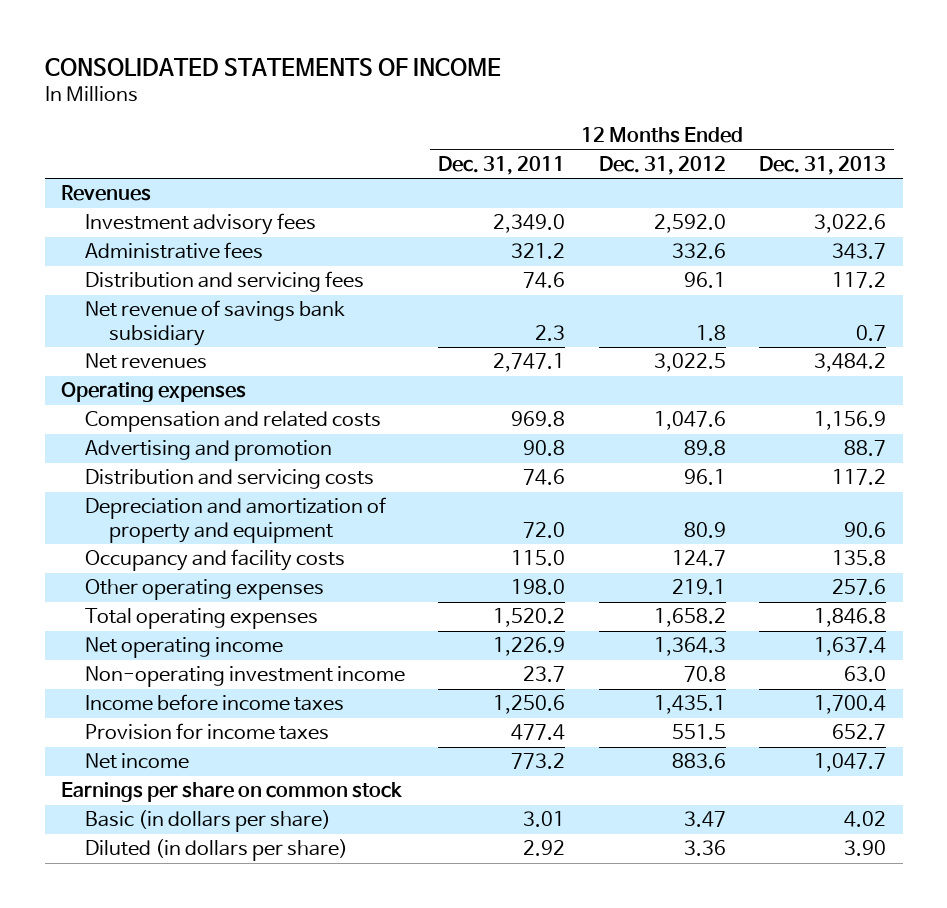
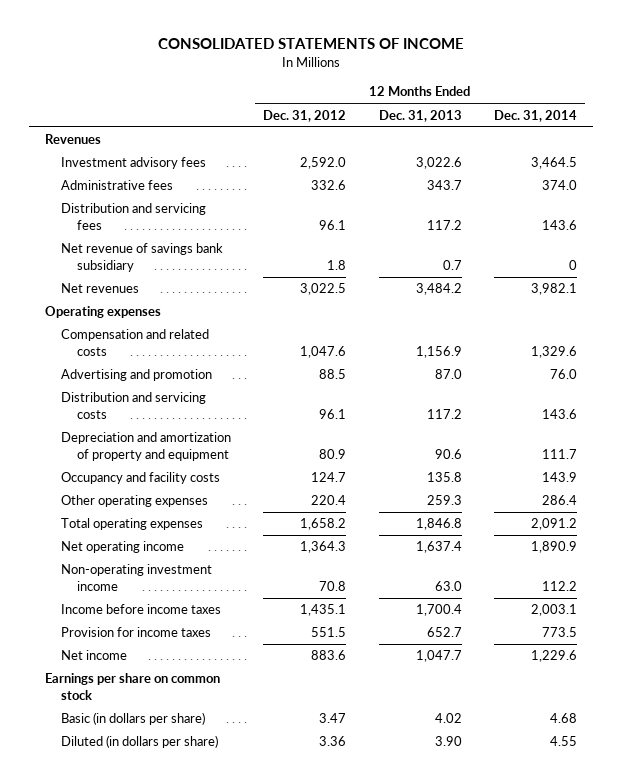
- | 12 Months Ended Dec. 31, 2011 | 12 Months Ended Dec. 31, 2012 | 12 Months Ended Dec. 31, 2013
+ | 12 Months Ended Dec. 31, 2012 | 12 Months Ended Dec. 31, 2013 | 12 Months Ended Dec. 31, 2014
- Advertising and promotion | 90.8 | 89.8 | 88.7
+ Advertising and promotion | 88.5 | 87.0 | 76.0
- Other operating expenses | 198.0 | 219.1 | 257.6
+ Other operating expenses | 220.4 | 259.3 | 286.4

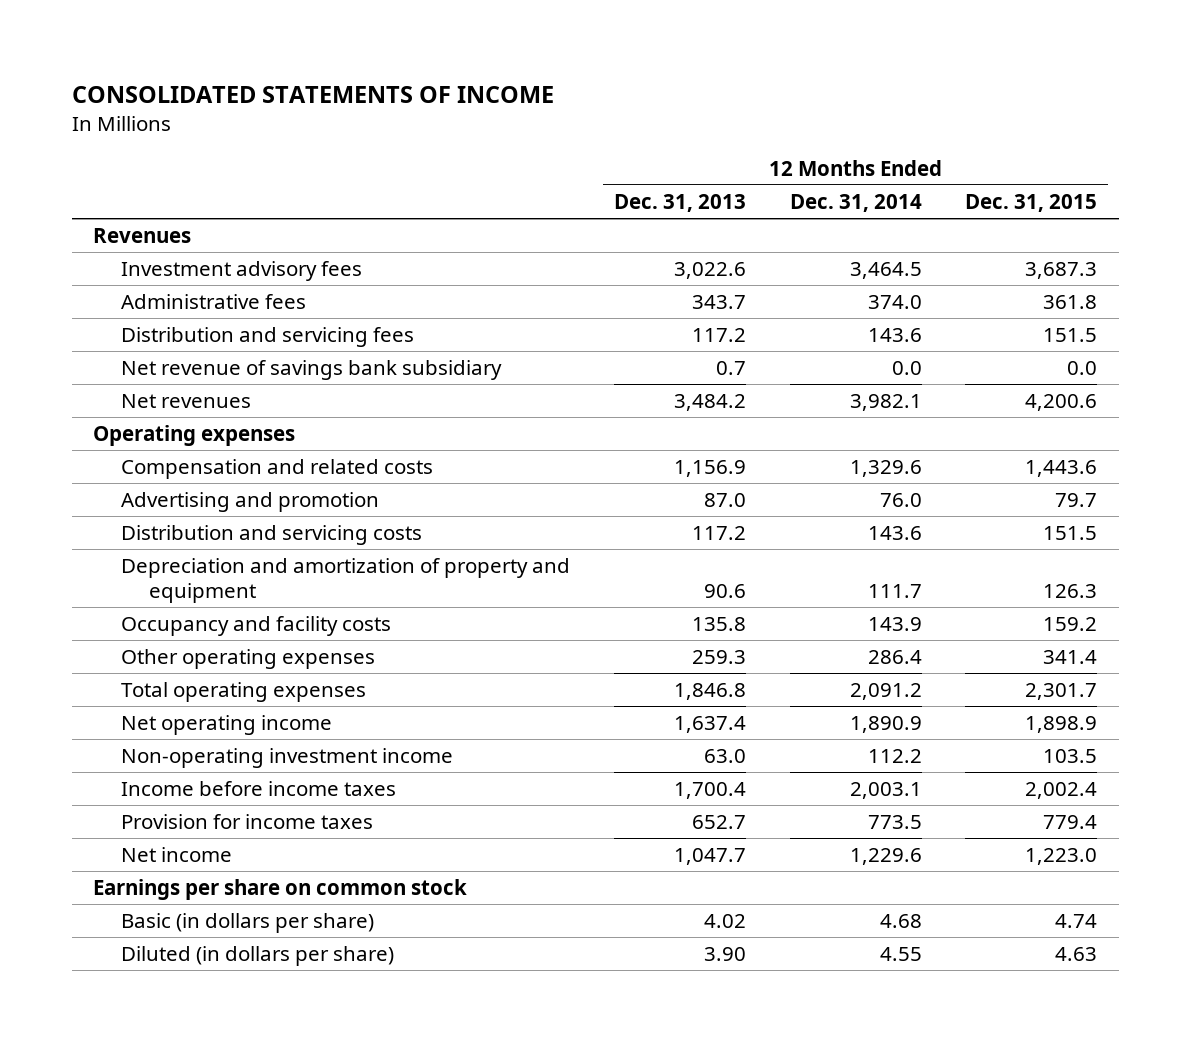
- | 12 Months Ended Dec. 31, 2012 | 12 Months Ended Dec. 31, 2013 | 12 Months Ended Dec. 31, 2014
+ | 12 Months Ended Dec. 31, 2013 | 12 Months Ended Dec. 31, 2014 | 12 Months Ended Dec. 31, 2015
- Net revenue of savings bank subsidiary | 1.8 | 0.7 | 0
+ Net revenue of savings bank subsidiary | 0.7 | 0.0 | 0.0

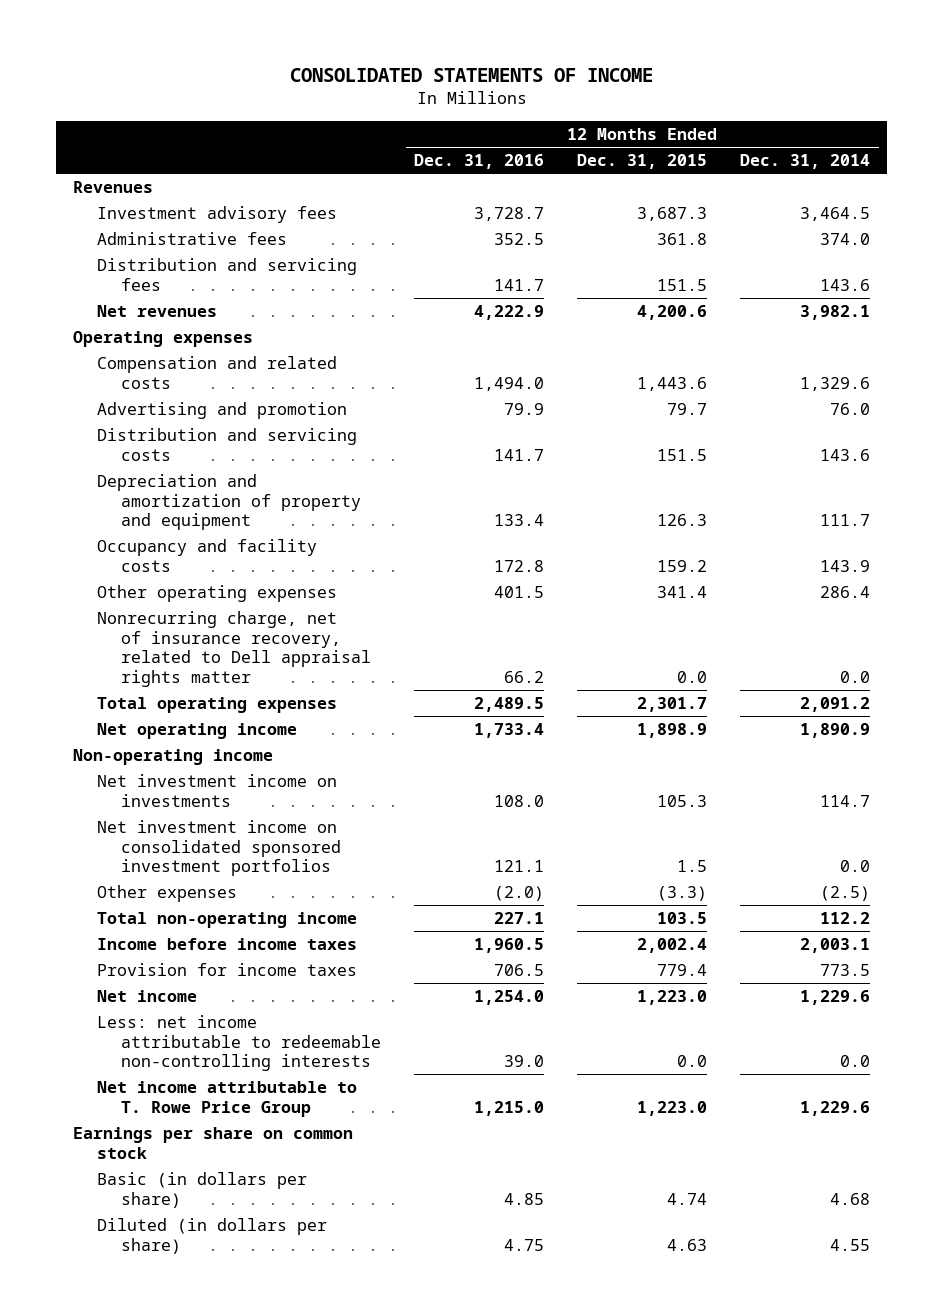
- | 12 Months Ended Dec. 31, 2013 | 12 Months Ended Dec. 31, 2014 | 12 Months Ended Dec. 31, 2015
+ | 12 Months Ended Dec. 31, 2016 | 12 Months Ended Dec. 31, 2015 | 12 Months Ended Dec. 31, 2014
- Net revenue of savings bank subsidiary | 0.7 | 0.0 | 0.0
+ Nonrecurring charge, net of insurance recovery, related to Dell appraisal rights matter | 66.2 | 0.0 | 0.0
- Non-operating investment income | 63.0 | 112.2 | 103.5
+ Non-operating income
+ Net investment income on investments | 108.0 | 105.3 | 114.7
+ Net investment income on consolidated sponsored investment portfolios | 121.1 | 1.5 | 0.0
+ Other expenses | (2.0) | (3.3) | (2.5)
+ Total non-operating income | 227.1 | 103.5 | 112.2
+ Less: net income attributable to redeemable non-controlling interests | 39.0 | 0.0 | 0.0
+ Net income attributable to T. Rowe Price Group | 1,215.0 | 1,223.0 | 1,229.6

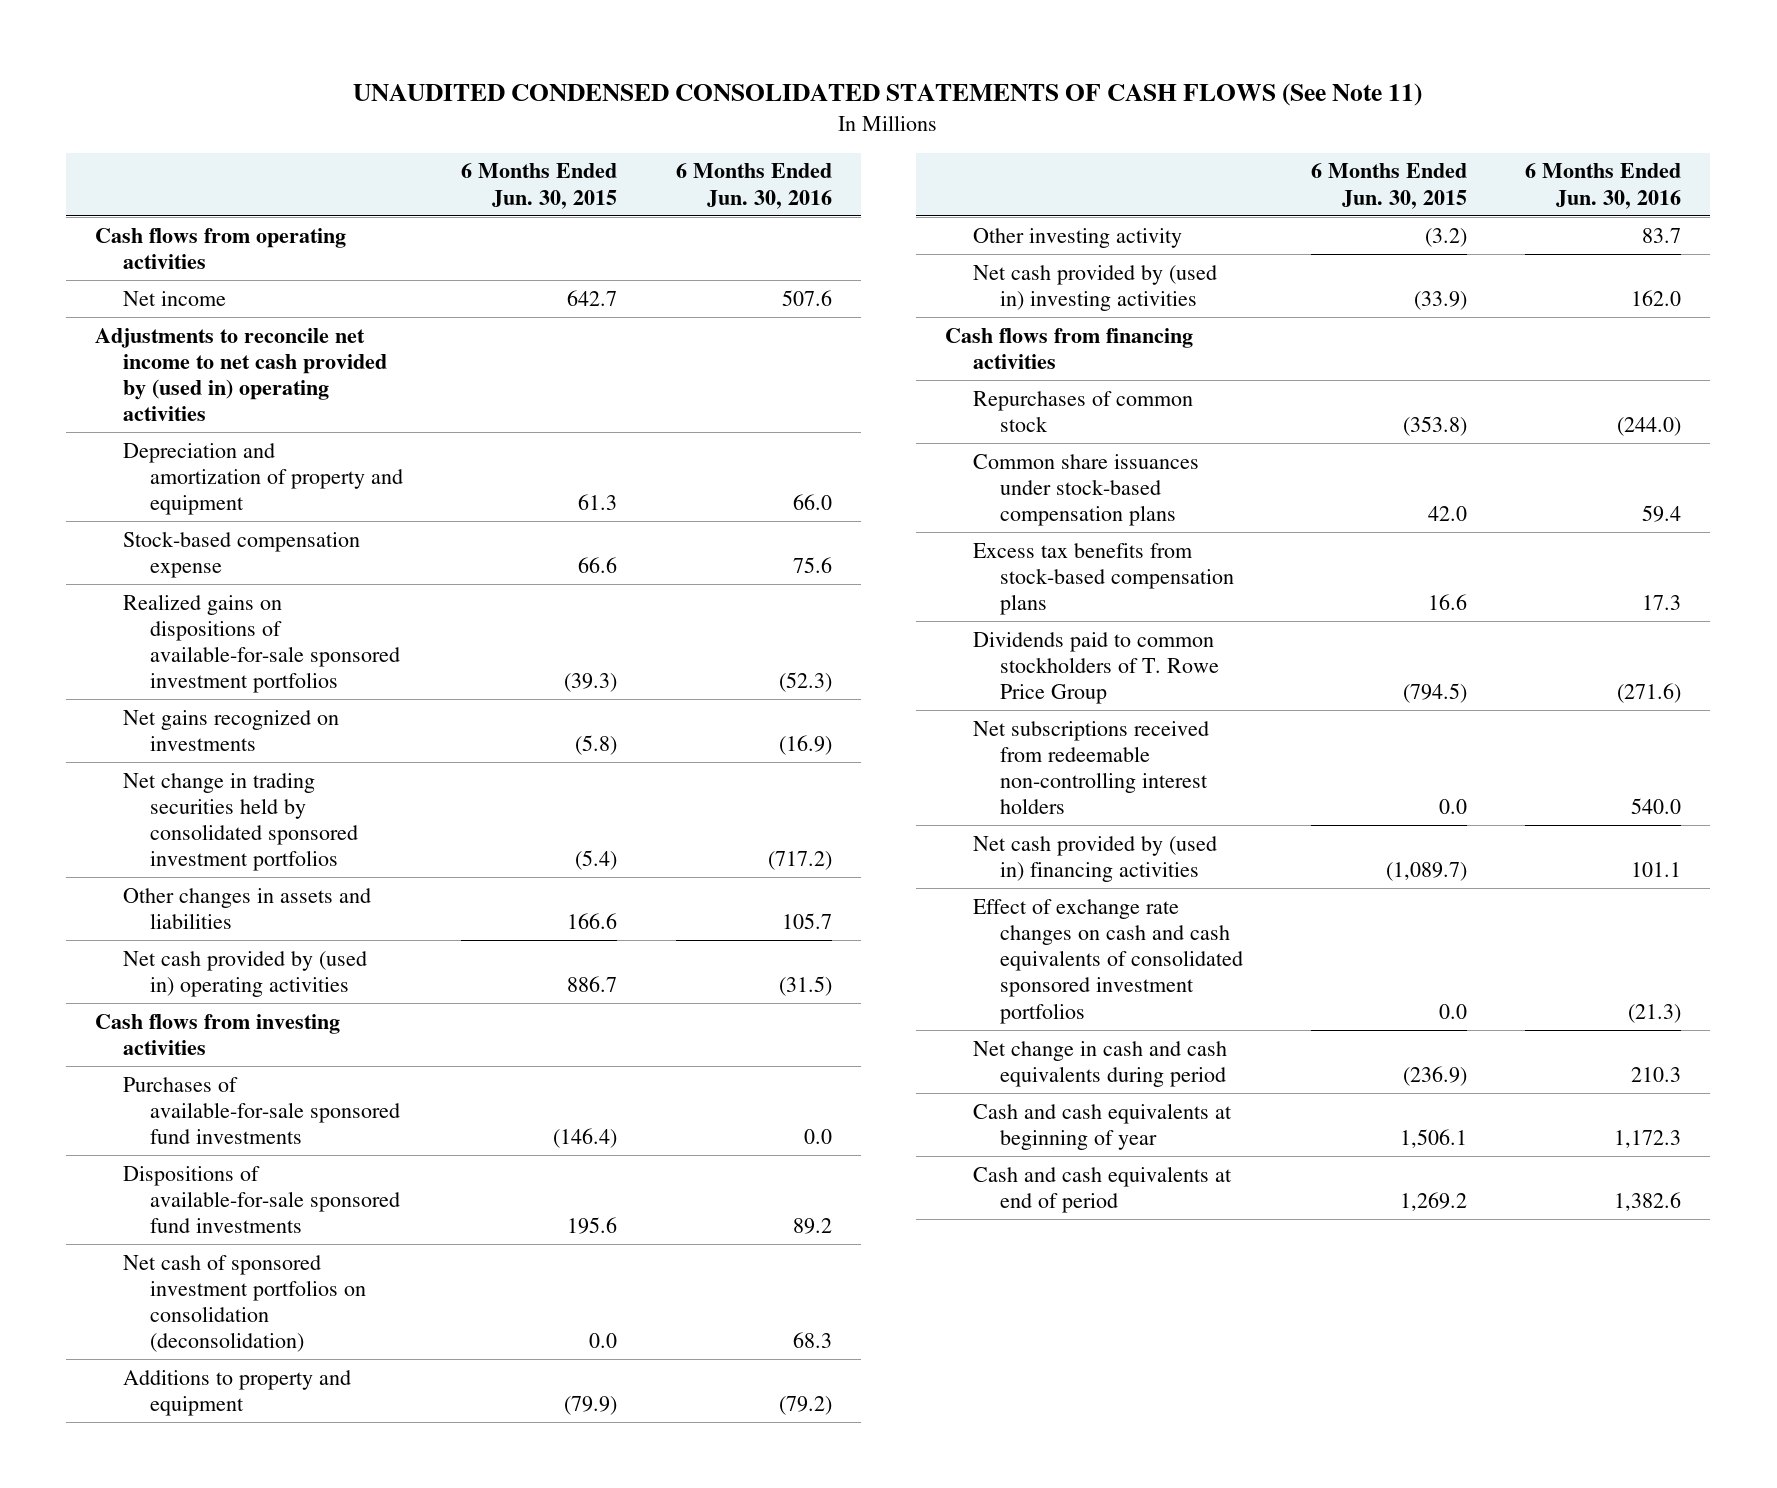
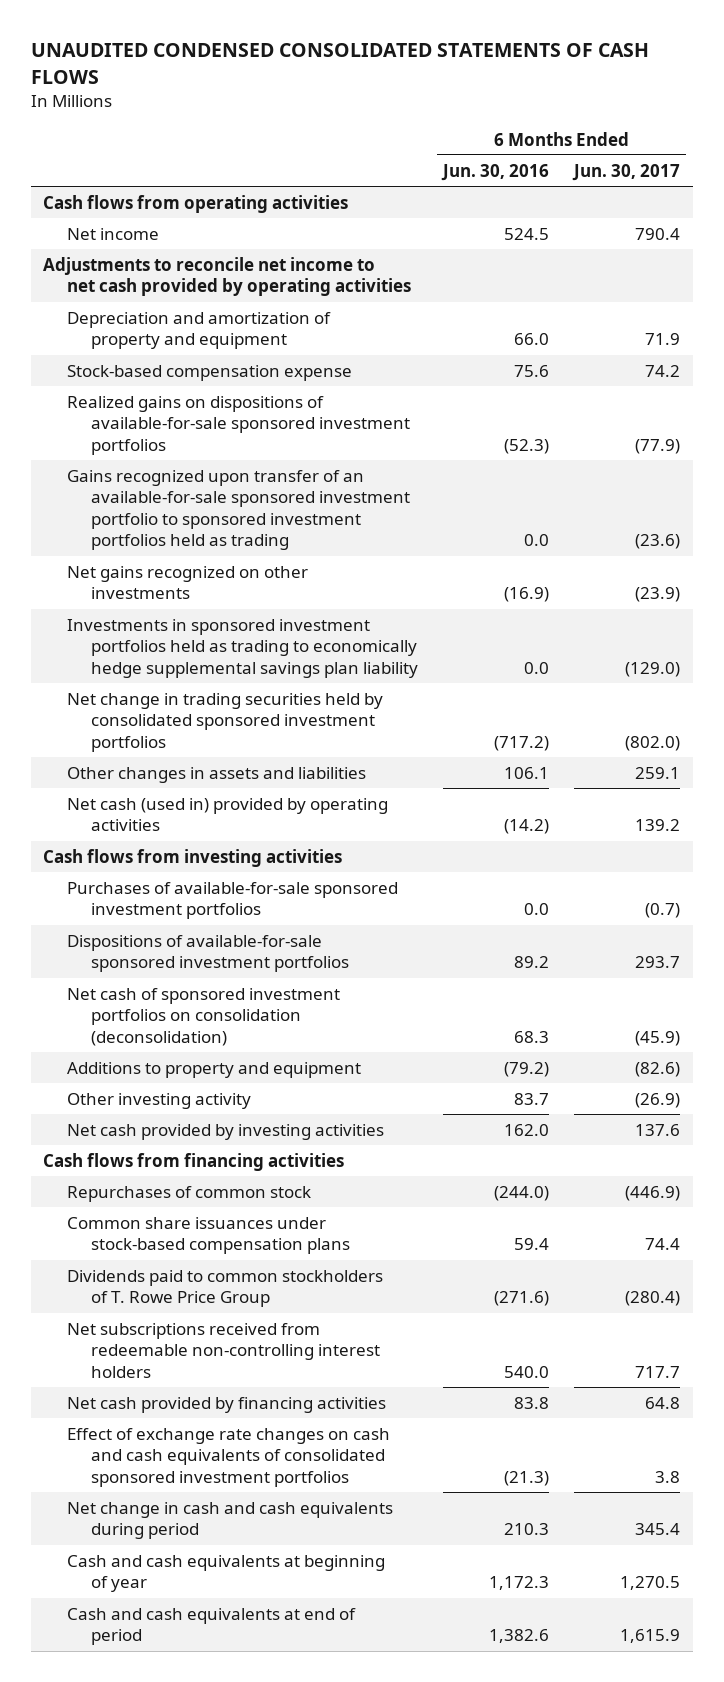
- UNAUDITED CONDENSED CONSOLIDATED STATEMENTS OF CASH FLOWS (See Note 11)
+ UNAUDITED CONDENSED CONSOLIDATED STATEMENTS OF CASH FLOWS
- | 6 Months Ended Jun. 30, 2015 | 6 Months Ended Jun. 30, 2016
+ | 6 Months Ended Jun. 30, 2016 | 6 Months Ended Jun. 30, 2017
- Net income | 642.7 | 507.6
- Adjustments to reconcile net income to net cash provided by (used in) operating activities
+ Net income | 524.5 | 790.4
+ Adjustments to reconcile net income to net cash provided by operating activities
- Net gains recognized on investments | (5.8) | (16.9)
+ Gains recognized upon transfer of an available-for-sale sponsored investment portfolio to sponsored investment portfolios held as trading | 0.0 | (23.6)
+ Net gains recognized on other investments | (16.9) | (23.9)
+ Investments in sponsored investment portfolios held as trading to economically hedge supplemental savings plan liability | 0.0 | (129.0)
- Other changes in assets and liabilities | 166.6 | 105.7
- Net cash provided by (used in) operating activities | 886.7 | (31.5)
+ Other changes in assets and liabilities | 106.1 | 259.1
+ Net cash (used in) provided by operating activities | (14.2) | 139.2
- Purchases of available-for-sale sponsored fund investments | (146.4) | 0.0
- Dispositions of available-for-sale sponsored fund investments | 195.6 | 89.2
+ Purchases of available-for-sale sponsored investment portfolios | 0.0 | (0.7)
+ Dispositions of available-for-sale sponsored investment portfolios | 89.2 | 293.7
- Net cash provided by (used in) investing activities | (33.9) | 162.0
+ Net cash provided by investing activities | 162.0 | 137.6
- Excess tax benefits from stock-based compensation plans | 16.6 | 17.3
- Net cash provided by (used in) financing activities | (1,089.7) | 101.1
+ Net cash provided by financing activities | 83.8 | 64.8

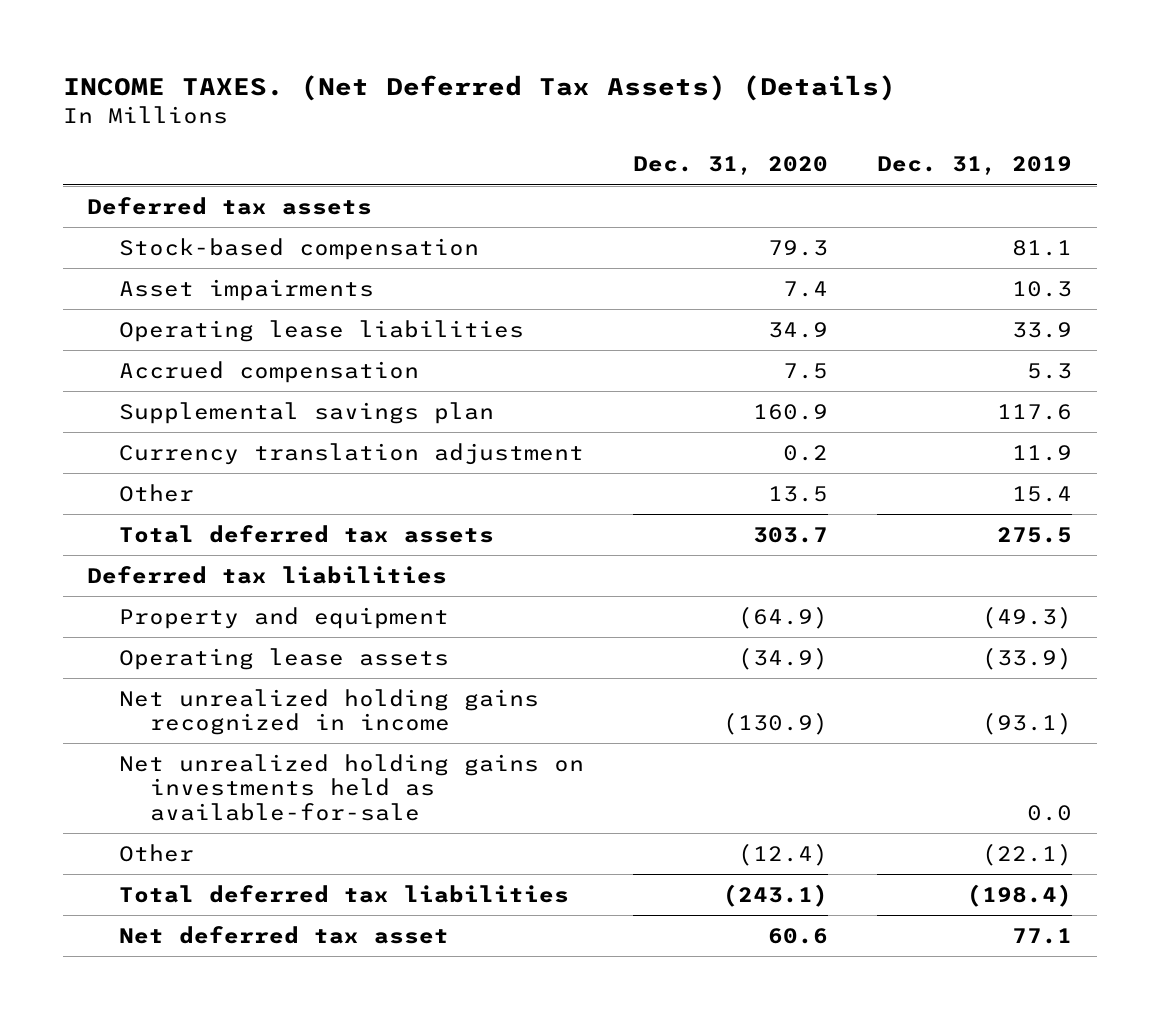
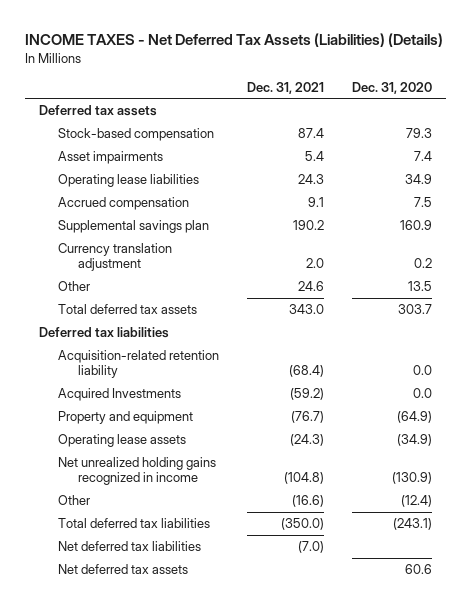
- INCOME TAXES. (Net Deferred Tax Assets) (Details)
+ INCOME TAXES - Net Deferred Tax Assets (Liabilities) (Details)
- | Dec. 31, 2020 | Dec. 31, 2019
+ | Dec. 31, 2021 | Dec. 31, 2020
+ Acquisition-related retention liability | (68.4) | 0.0
+ Acquired Investments | (59.2) | 0.0
- Net unrealized holding gains on investments held as available-for-sale | | 0.0
- Net deferred tax asset | 60.6 | 77.1
+ Net deferred tax liabilities | (7.0) |
+ Net deferred tax assets | | 60.6

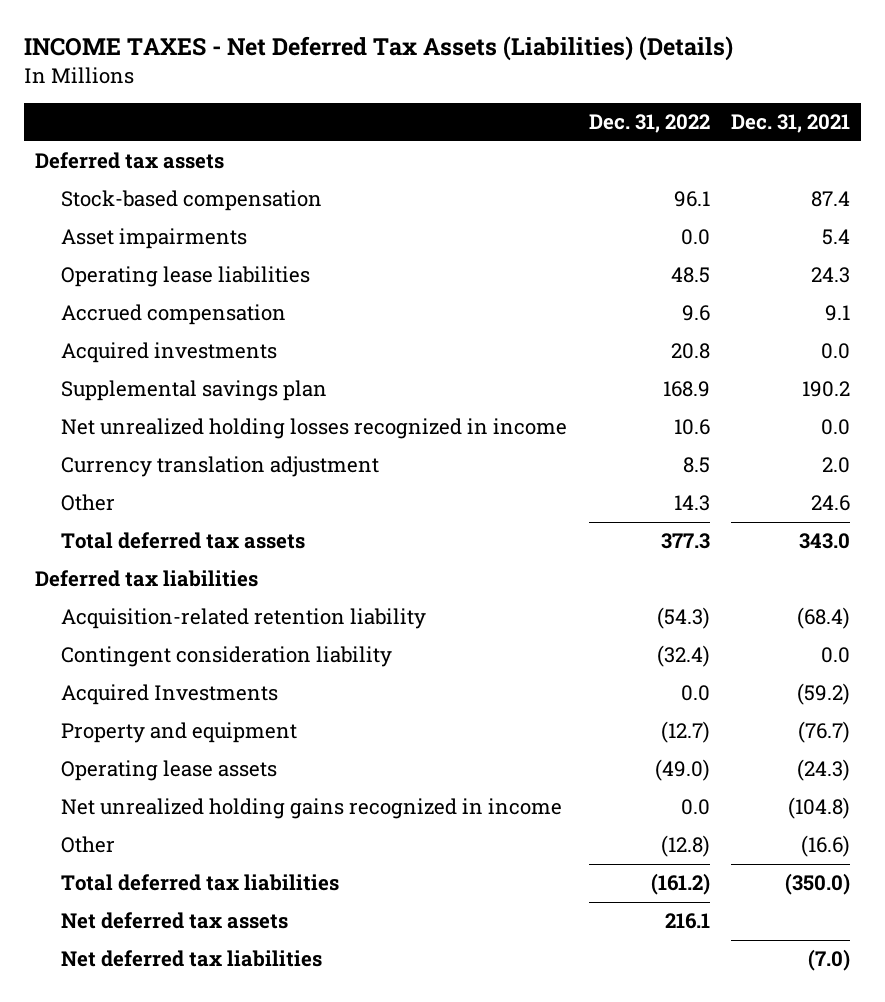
- | Dec. 31, 2021 | Dec. 31, 2020
+ | Dec. 31, 2022 | Dec. 31, 2021
+ Acquired investments | 20.8 | 0.0
+ Net unrealized holding losses recognized in income | 10.6 | 0.0
+ Contingent consideration liability | (32.4) | 0.0
moved down: Net deferred tax liabilities | | (7.0)

